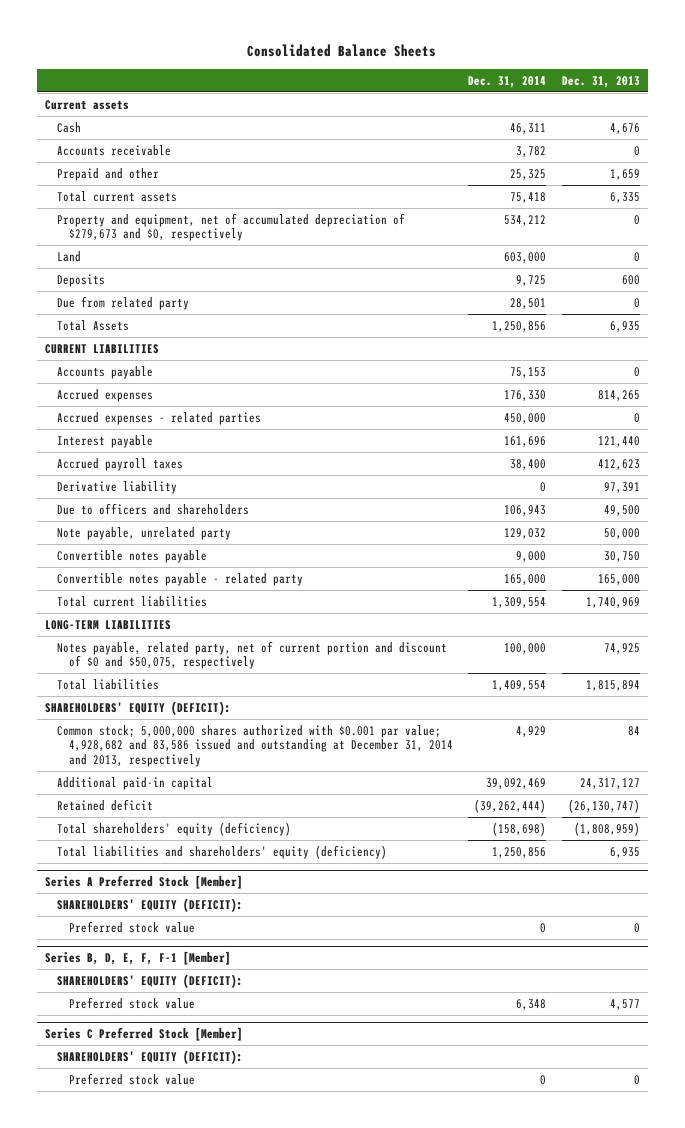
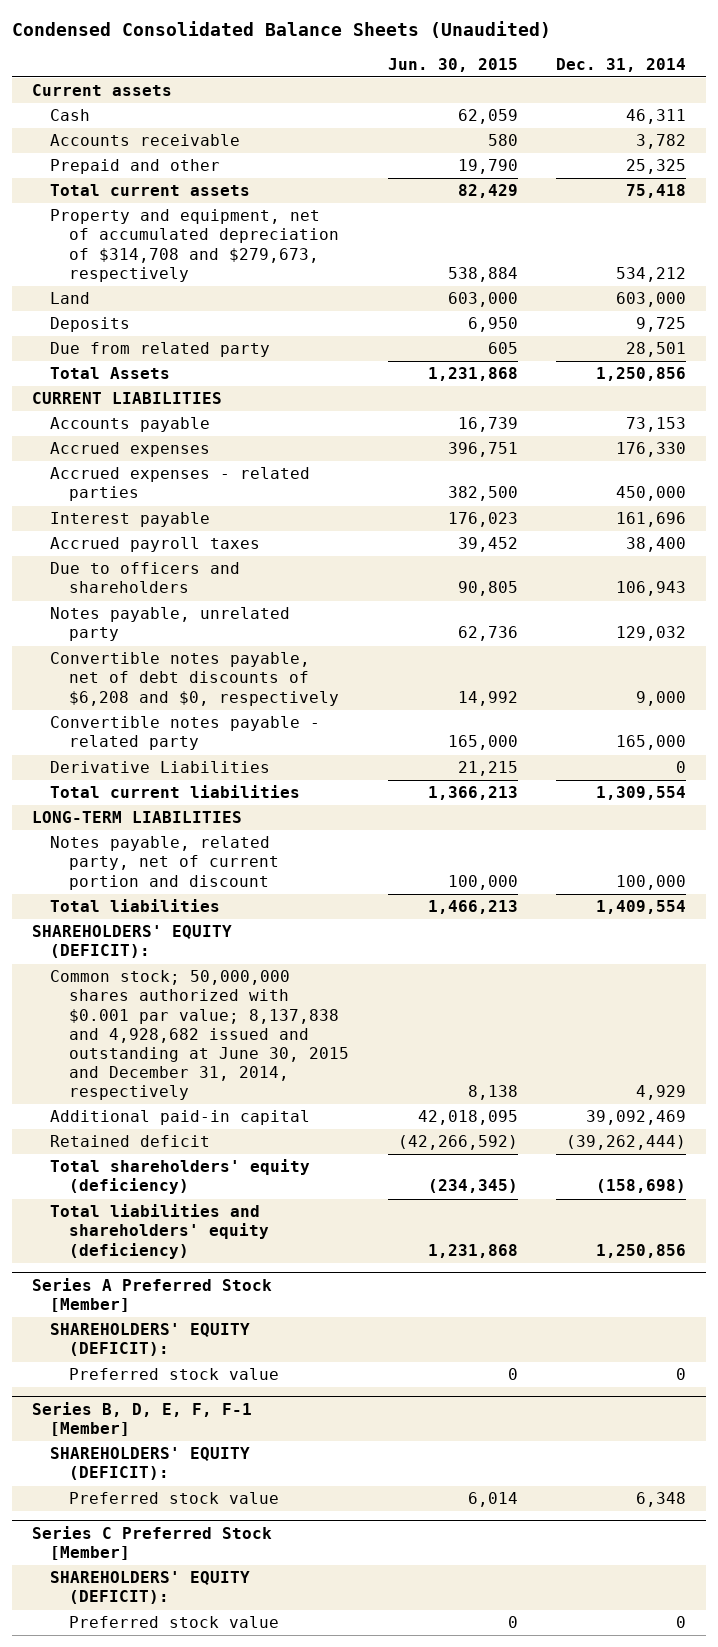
- Consolidated Balance Sheets
+ Condensed Consolidated Balance Sheets (Unaudited)
- | Dec. 31, 2014 | Dec. 31, 2013
+ | Jun. 30, 2015 | Dec. 31, 2014
- Property and equipment, net of accumulated depreciation of $279,673 and $0, respectively | 534,212 | 0
+ Property and equipment, net of accumulated depreciation of $314,708 and $279,673, respectively | 538,884 | 534,212
- Accounts payable | 75,153 | 0
+ Accounts payable | 16,739 | 73,153
- Derivative liability | 0 | 97,391
- Note payable, unrelated party | 129,032 | 50,000
- Convertible notes payable | 9,000 | 30,750
+ Notes payable, unrelated party | 62,736 | 129,032
+ Convertible notes payable, net of debt discounts of $6,208 and $0, respectively | 14,992 | 9,000
+ Derivative Liabilities | 21,215 | 0
- Notes payable, related party, net of current portion and discount of $0 and $50,075, respectively | 100,000 | 74,925
+ Notes payable, related party, net of current portion and discount | 100,000 | 100,000
- Common stock; 5,000,000 shares authorized with $0.001 par value; 4,928,682 and 83,586 issued and outstanding at December 31, 2014 and 2013, respectively | 4,929 | 84
+ Common stock; 50,000,000 shares authorized with $0.001 par value; 8,137,838 and 4,928,682 issued and outstanding at June 30, 2015 and December 31, 2014, respectively | 8,138 | 4,929

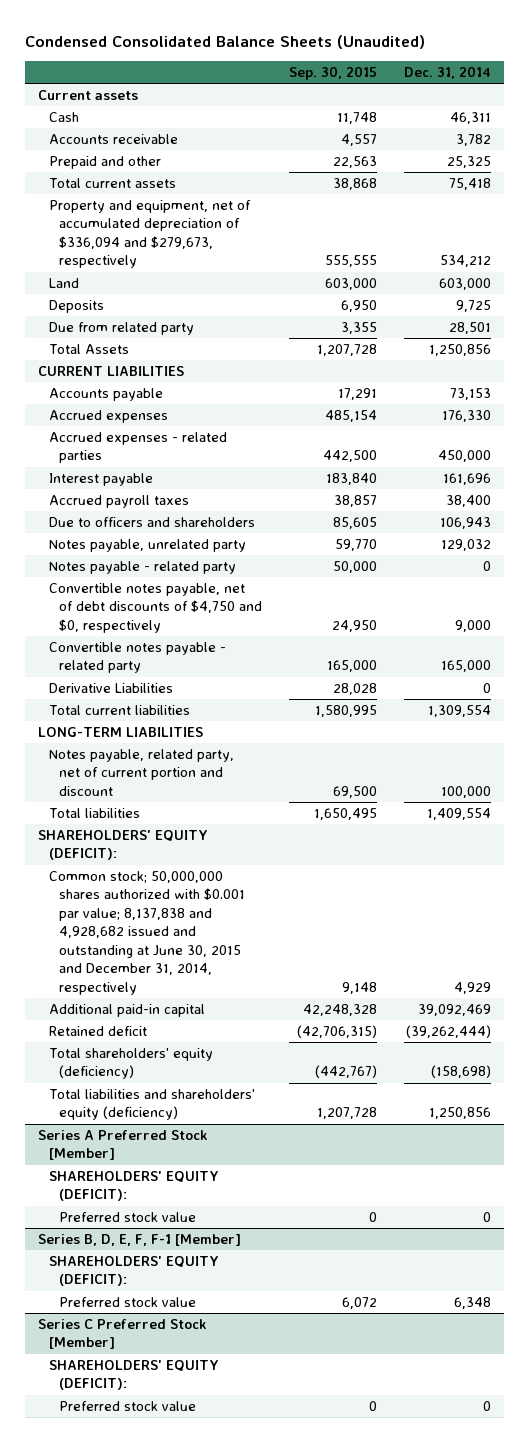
- | Jun. 30, 2015 | Dec. 31, 2014
+ | Sep. 30, 2015 | Dec. 31, 2014
- Property and equipment, net of accumulated depreciation of $314,708 and $279,673, respectively | 538,884 | 534,212
+ Property and equipment, net of accumulated depreciation of $336,094 and $279,673, respectively | 555,555 | 534,212
- Convertible notes payable, net of debt discounts of $6,208 and $0, respectively | 14,992 | 9,000
+ Notes payable - related party | 50,000 | 0
+ Convertible notes payable, net of debt discounts of $4,750 and $0, respectively | 24,950 | 9,000

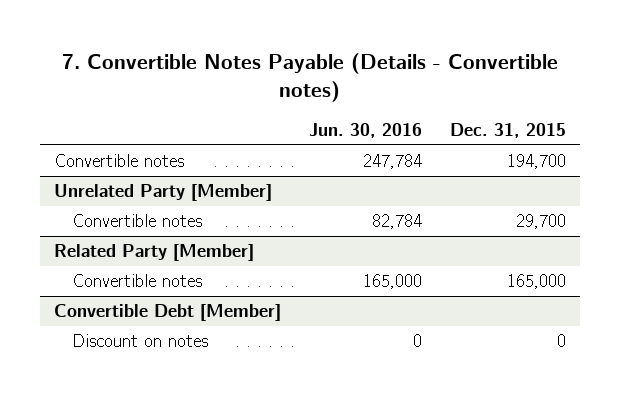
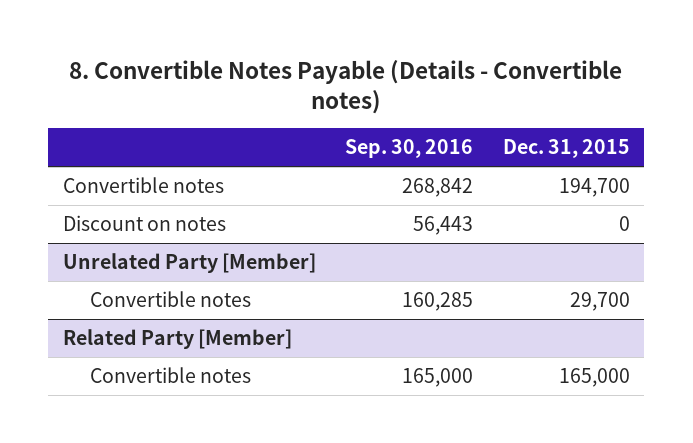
- 7. Convertible Notes Payable (Details - Convertible notes)
+ 8. Convertible Notes Payable (Details - Convertible notes)
- | Jun. 30, 2016 | Dec. 31, 2015
+ | Sep. 30, 2016 | Dec. 31, 2015
+ Discount on notes | 56,443 | 0
- Convertible Debt [Member]
- Discount on notes | 0 | 0

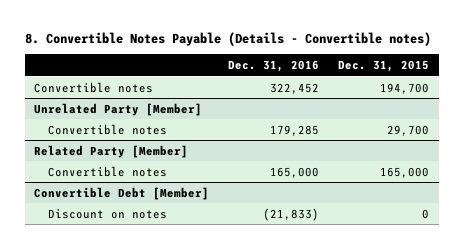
- | Sep. 30, 2016 | Dec. 31, 2015
+ | Dec. 31, 2016 | Dec. 31, 2015
- Discount on notes | 56,443 | 0
+ Convertible Debt [Member]
+ Discount on notes | (21,833) | 0

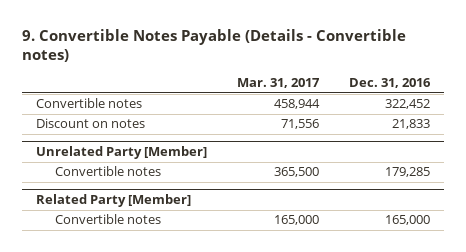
- 8. Convertible Notes Payable (Details - Convertible notes)
+ 9. Convertible Notes Payable (Details - Convertible notes)
- | Dec. 31, 2016 | Dec. 31, 2015
+ | Mar. 31, 2017 | Dec. 31, 2016
+ Discount on notes | 71,556 | 21,833
- Convertible Debt [Member]
- Discount on notes | (21,833) | 0

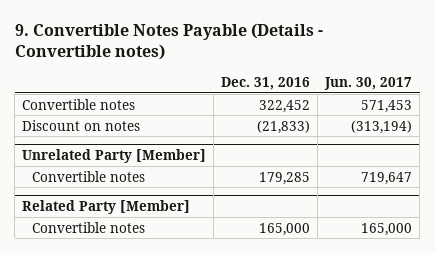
- | Mar. 31, 2017 | Dec. 31, 2016
+ | Dec. 31, 2016 | Jun. 30, 2017
- Discount on notes | 71,556 | 21,833
+ Discount on notes | (21,833) | (313,194)

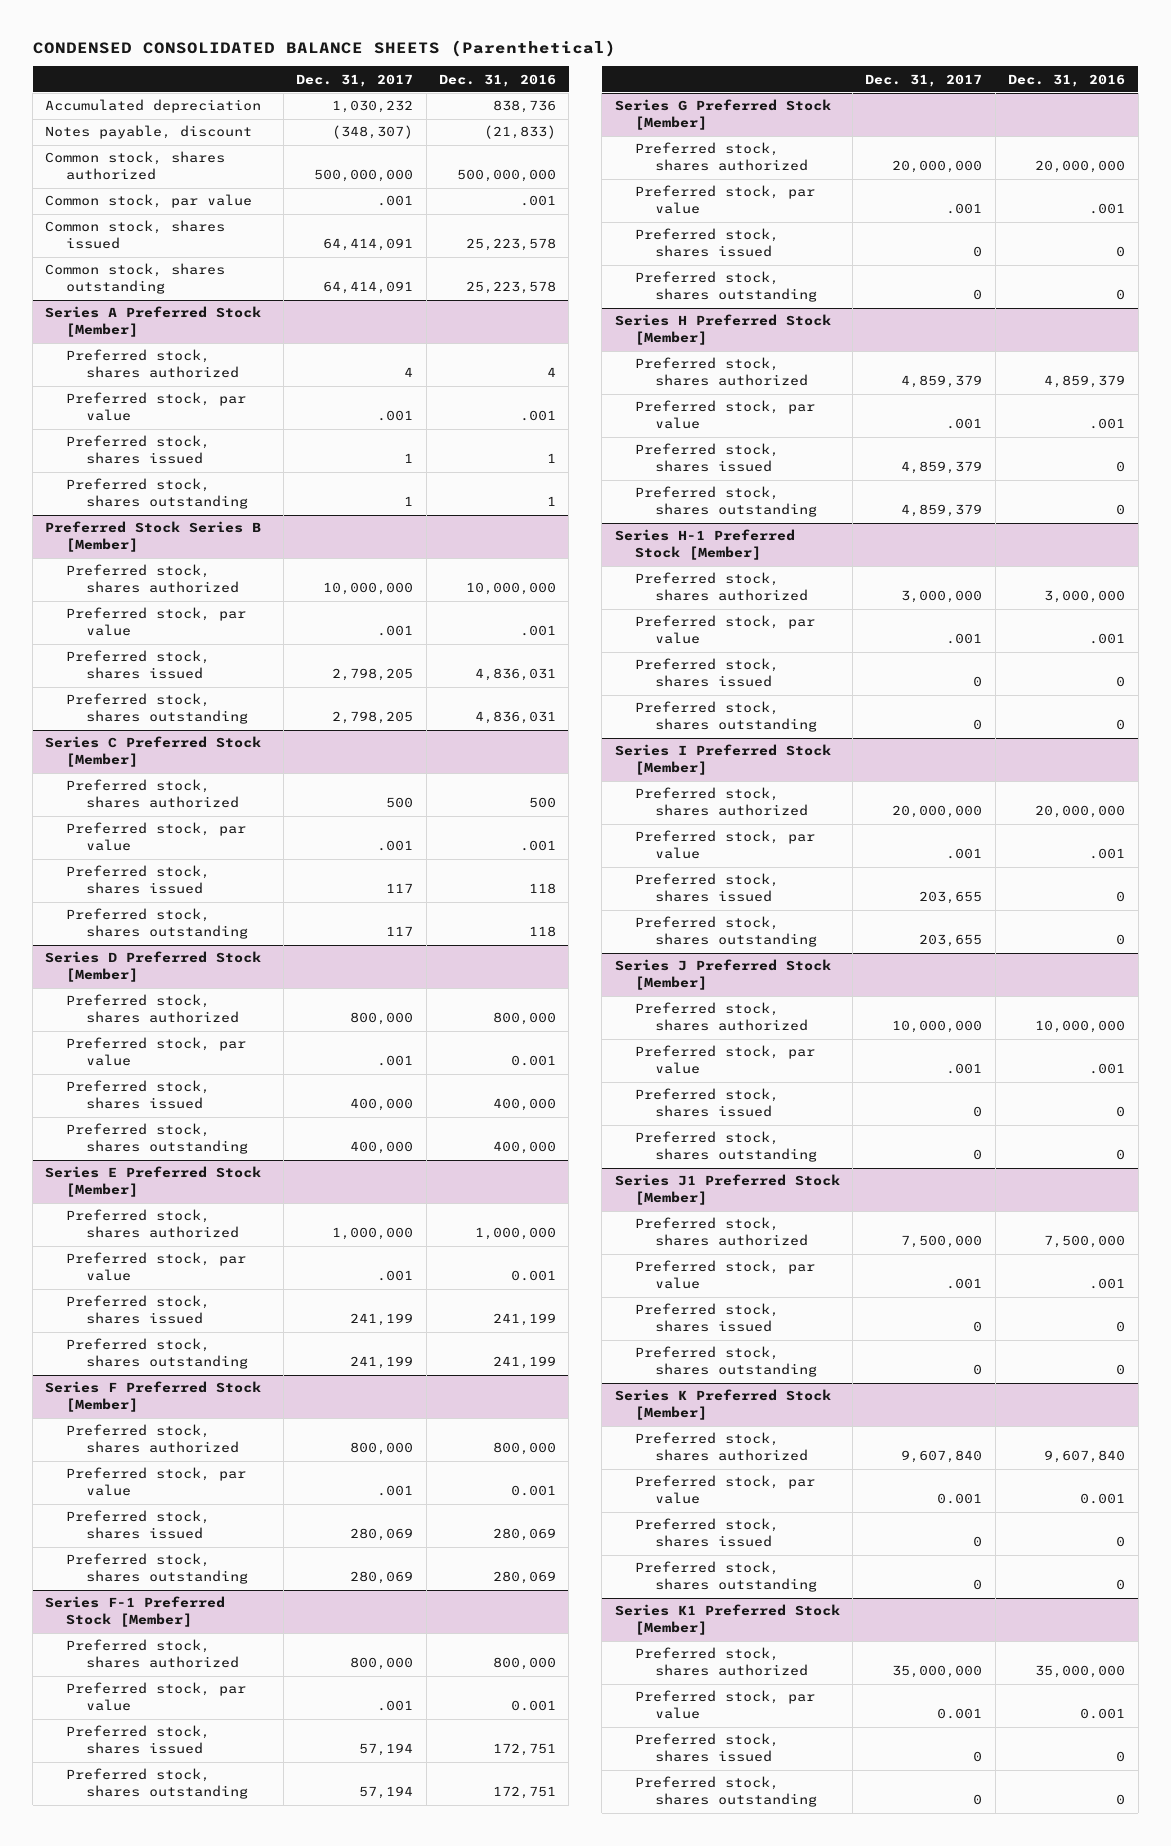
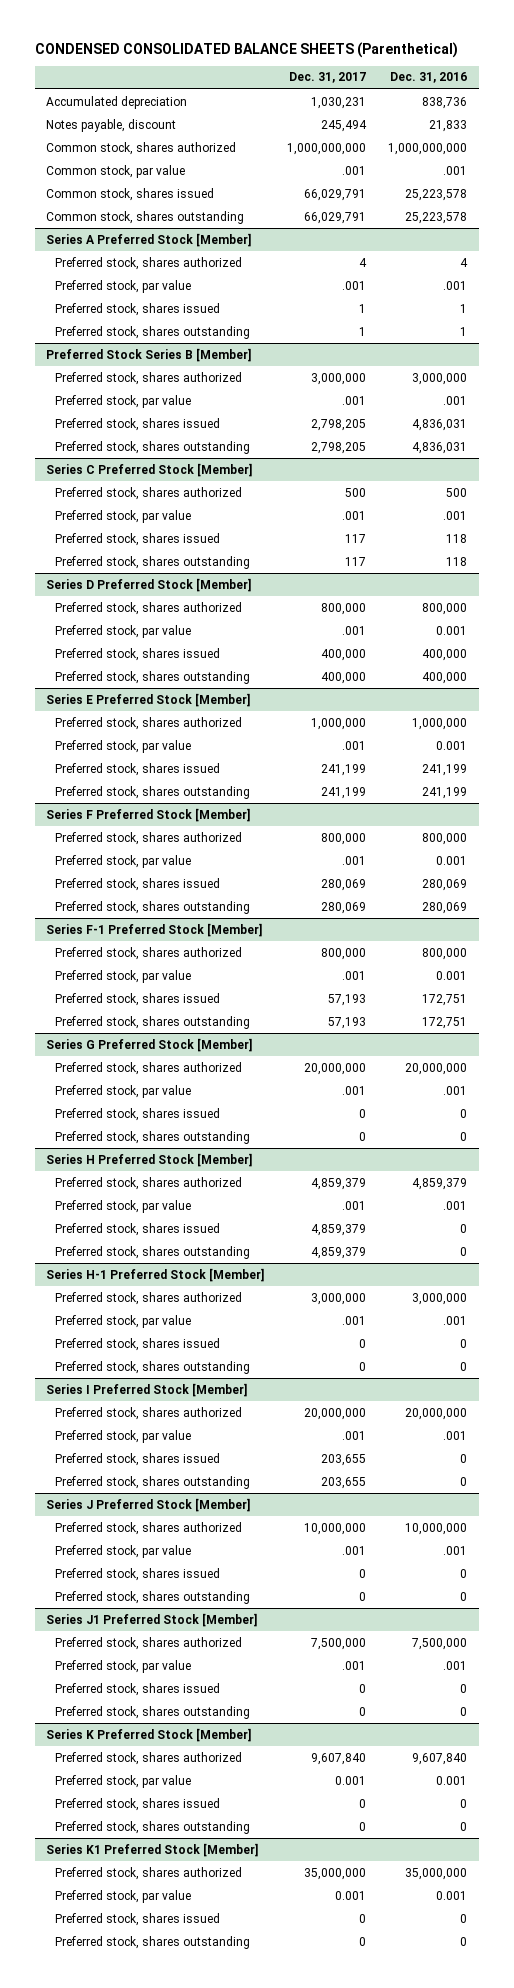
- Accumulated depreciation | 1,030,232 | 838,736
- Notes payable, discount | (348,307) | (21,833)
- Common stock, shares authorized | 500,000,000 | 500,000,000
+ Accumulated depreciation | 1,030,231 | 838,736
+ Notes payable, discount | 245,494 | 21,833
+ Common stock, shares authorized | 1,000,000,000 | 1,000,000,000
- Common stock, shares issued | 64,414,091 | 25,223,578
- Common stock, shares outstanding | 64,414,091 | 25,223,578
+ Common stock, shares issued | 66,029,791 | 25,223,578
+ Common stock, shares outstanding | 66,029,791 | 25,223,578
@ Preferred Stock Series B [Member]
- Preferred stock, shares authorized | 10,000,000 | 10,000,000
+ Preferred stock, shares authorized | 3,000,000 | 3,000,000
@ Series F-1 Preferred Stock [Member]
- Preferred stock, shares issued | 57,194 | 172,751
- Preferred stock, shares outstanding | 57,194 | 172,751
+ Preferred stock, shares issued | 57,193 | 172,751
+ Preferred stock, shares outstanding | 57,193 | 172,751

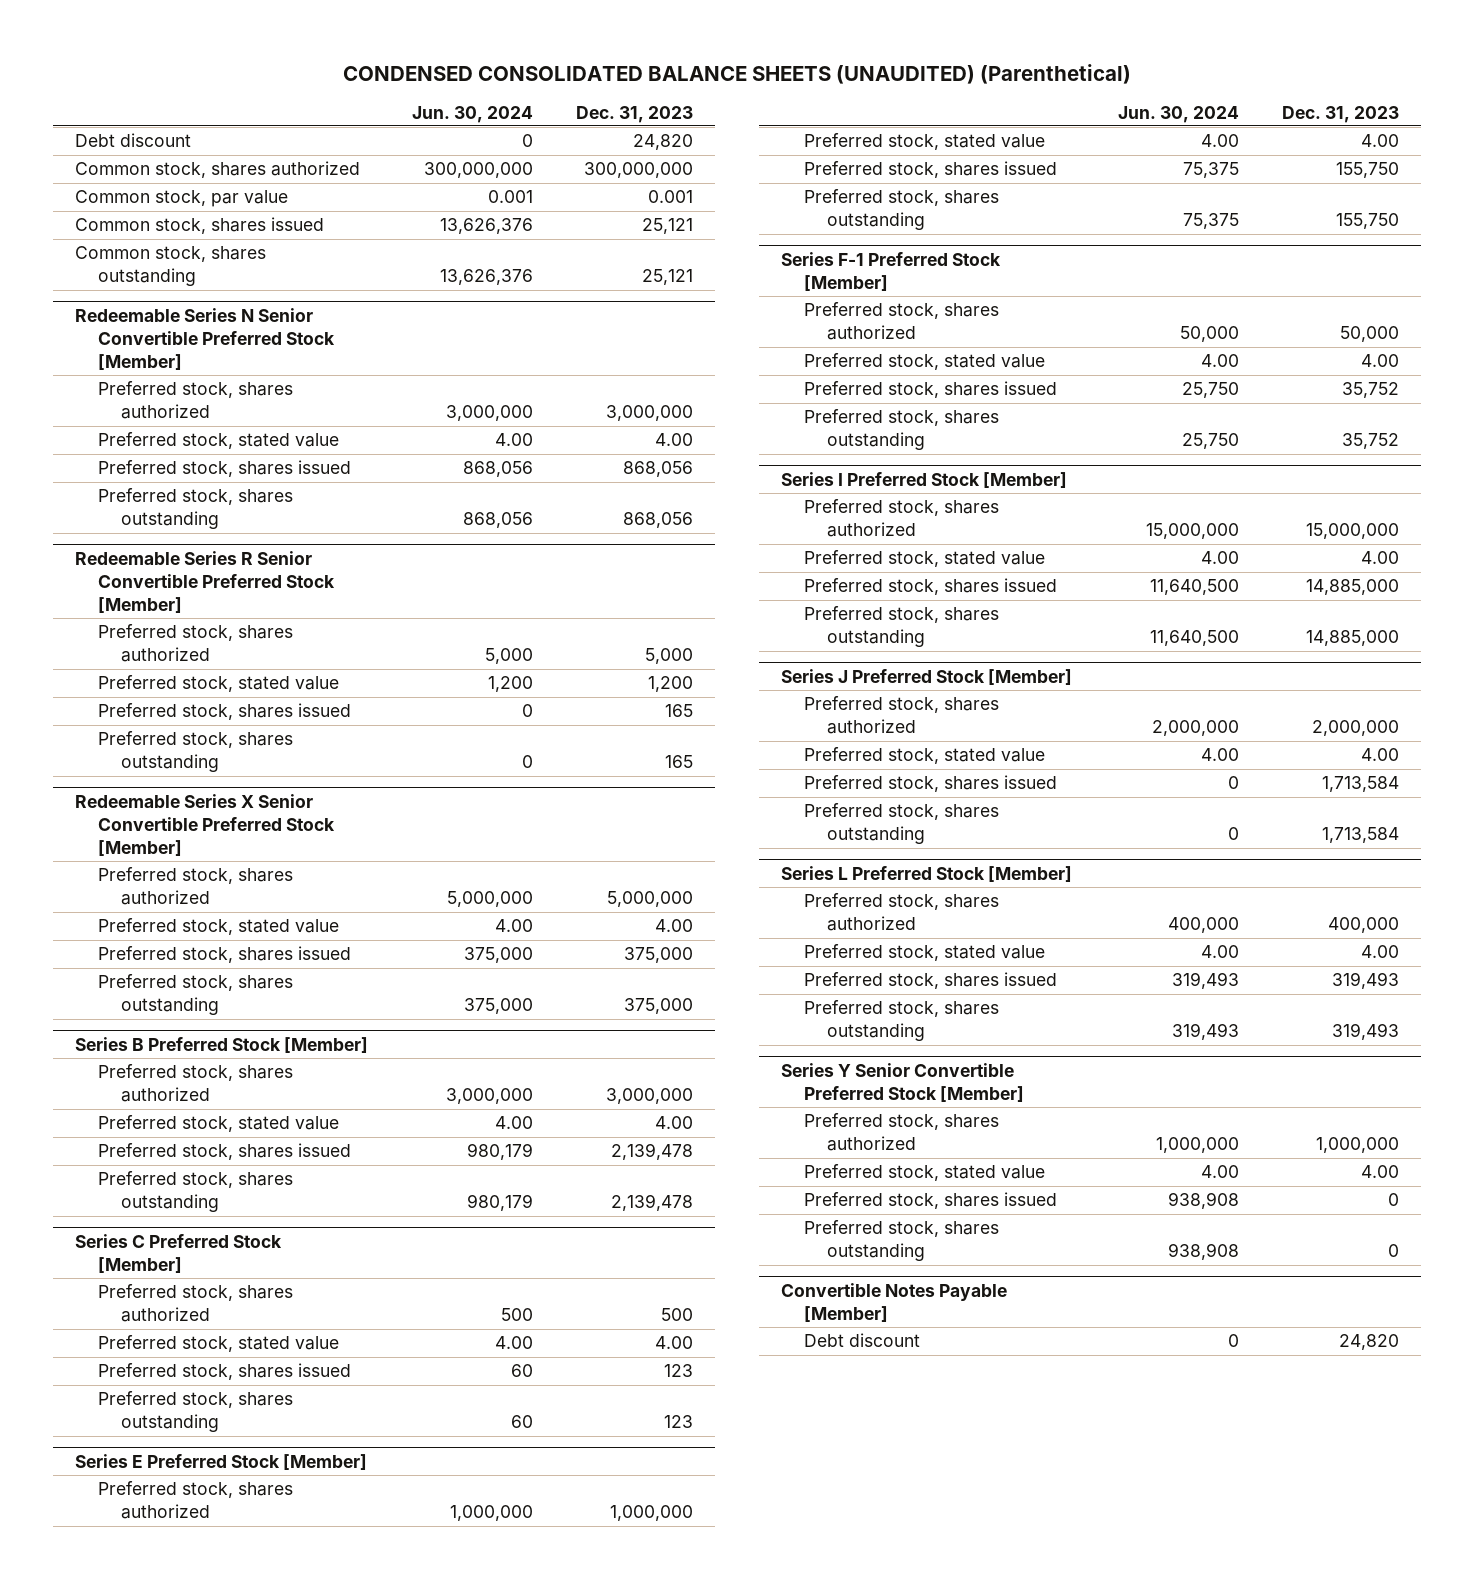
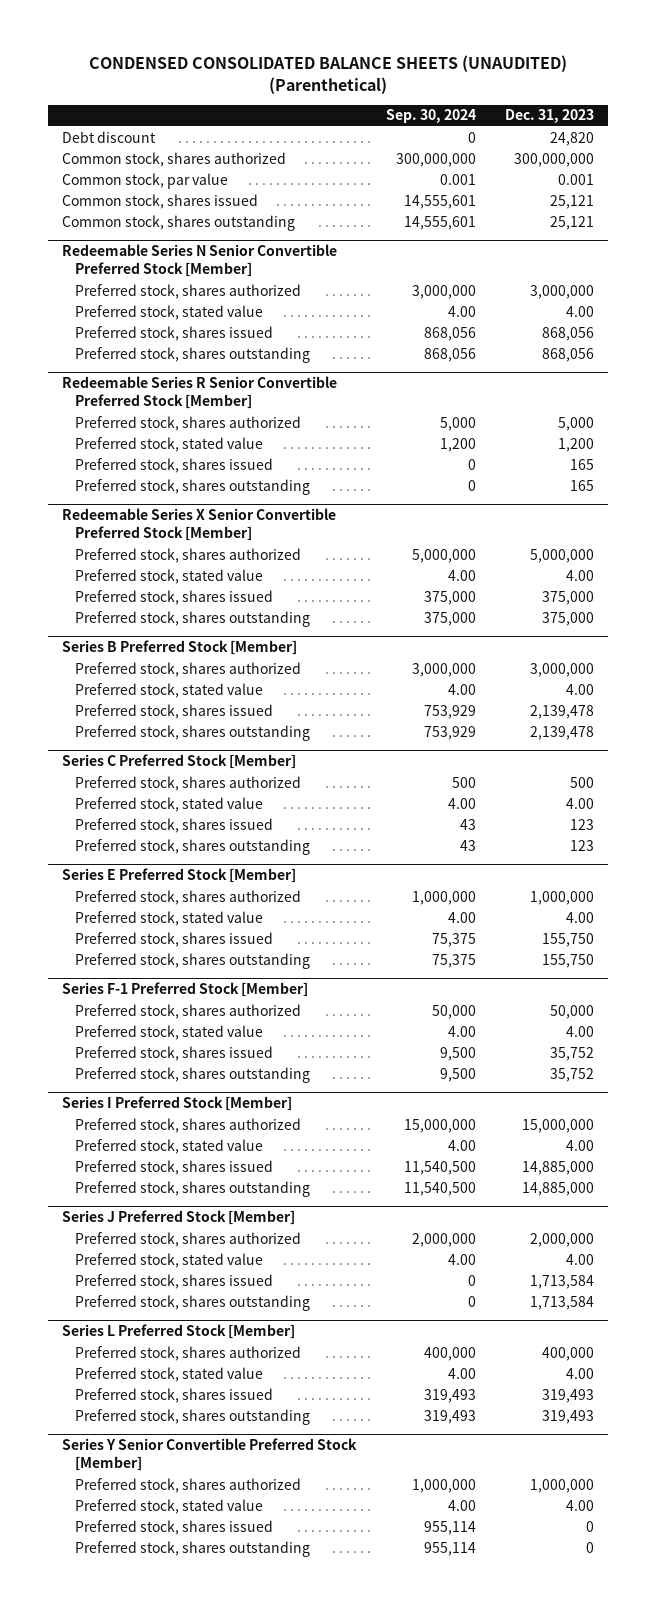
- | Jun. 30, 2024 | Dec. 31, 2023
+ | Sep. 30, 2024 | Dec. 31, 2023
- Convertible Notes Payable [Member]
- Debt discount | 0 | 24,820

